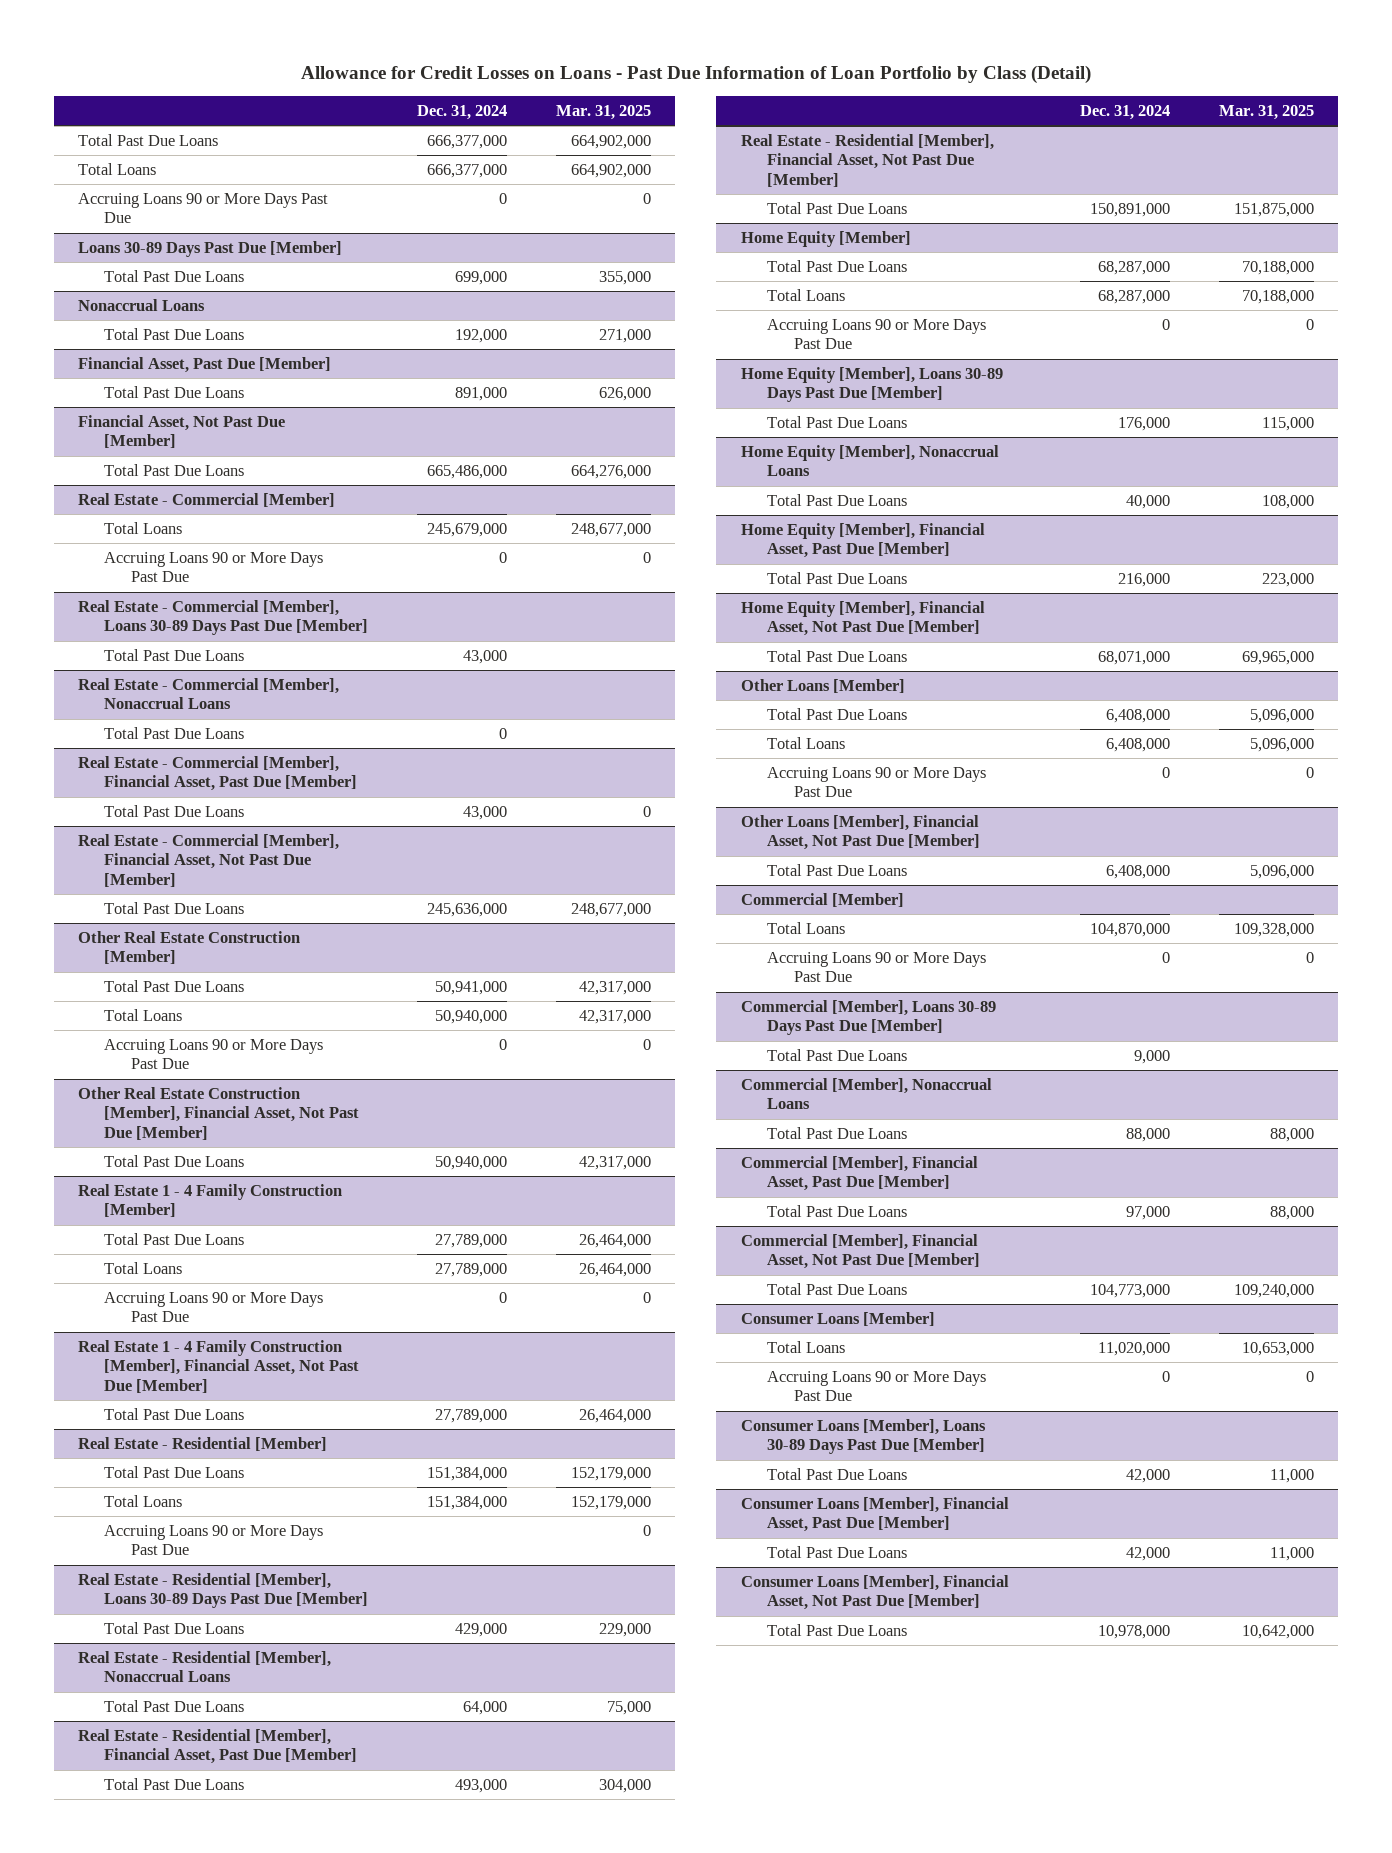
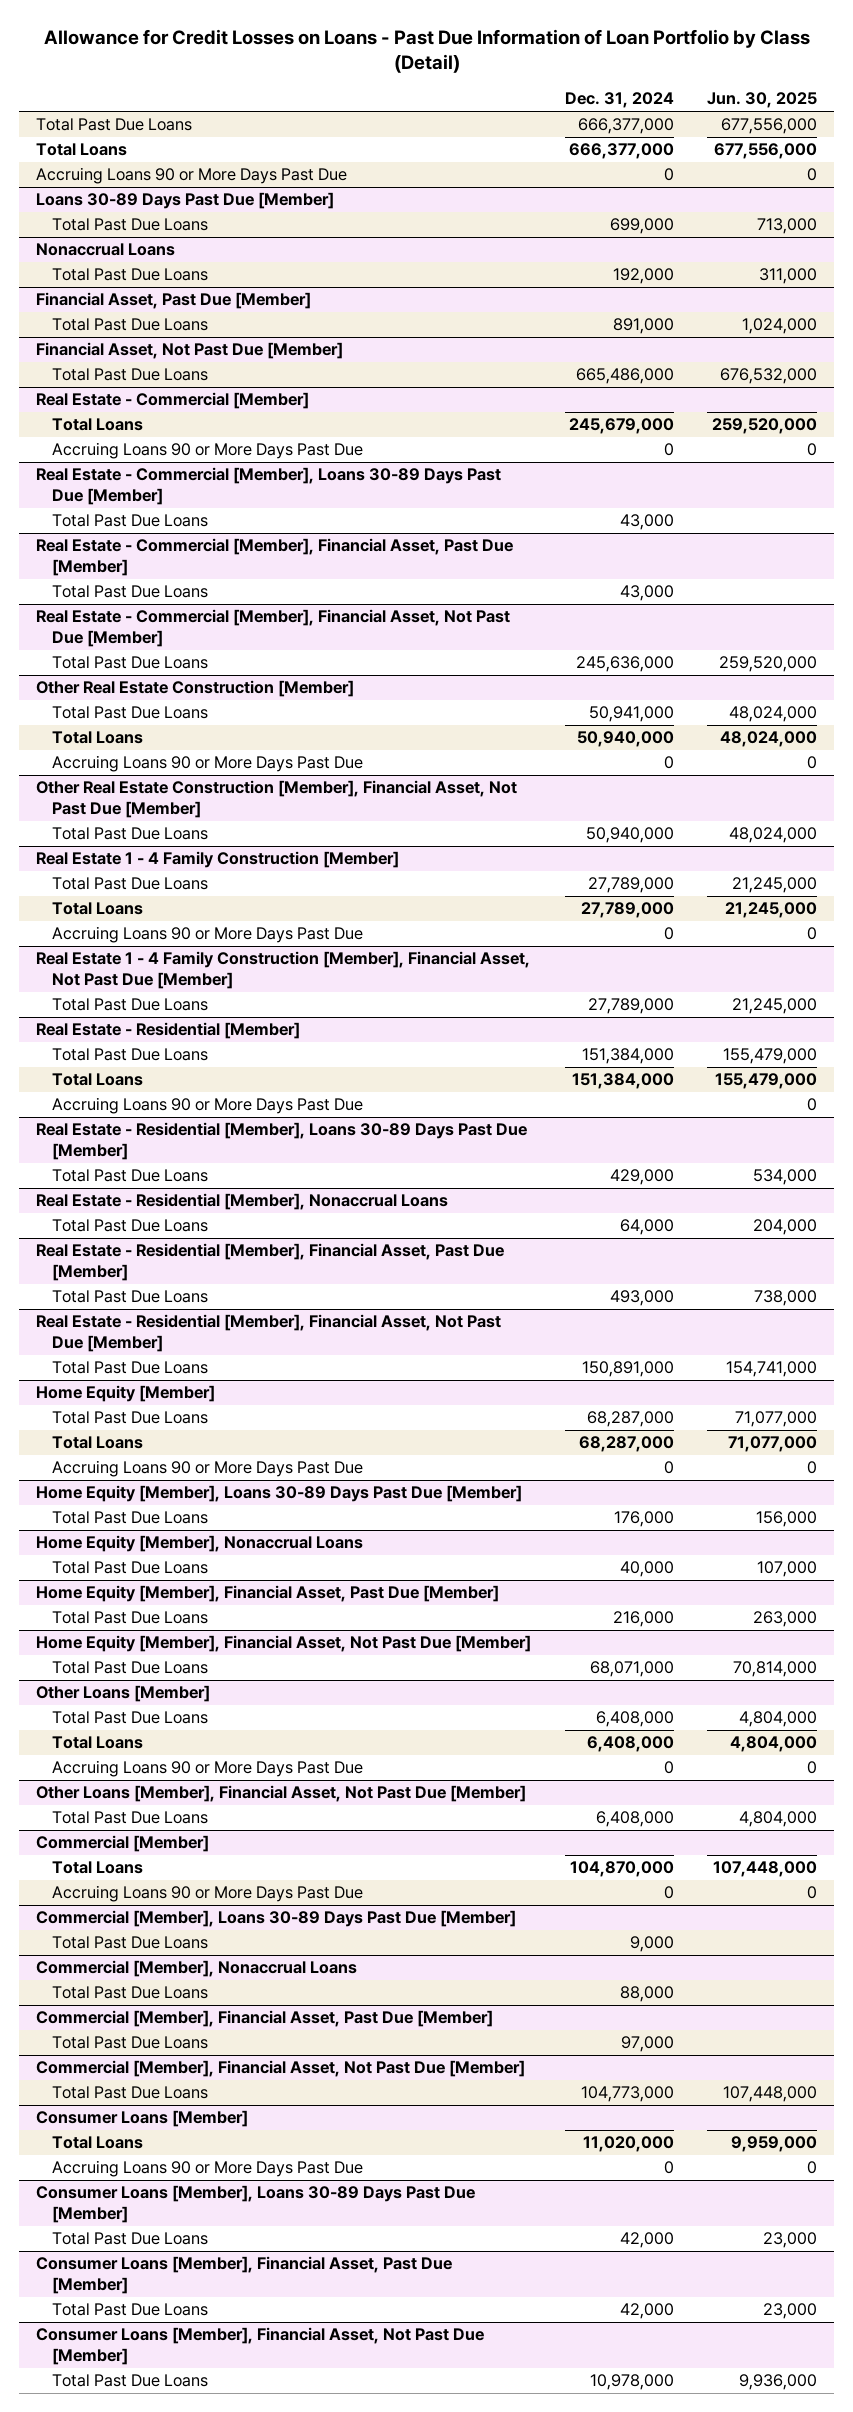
- | Dec. 31, 2024 | Mar. 31, 2025
+ | Dec. 31, 2024 | Jun. 30, 2025
- Real Estate - Commercial [Member], Nonaccrual Loans
- Total Past Due Loans | 0 |

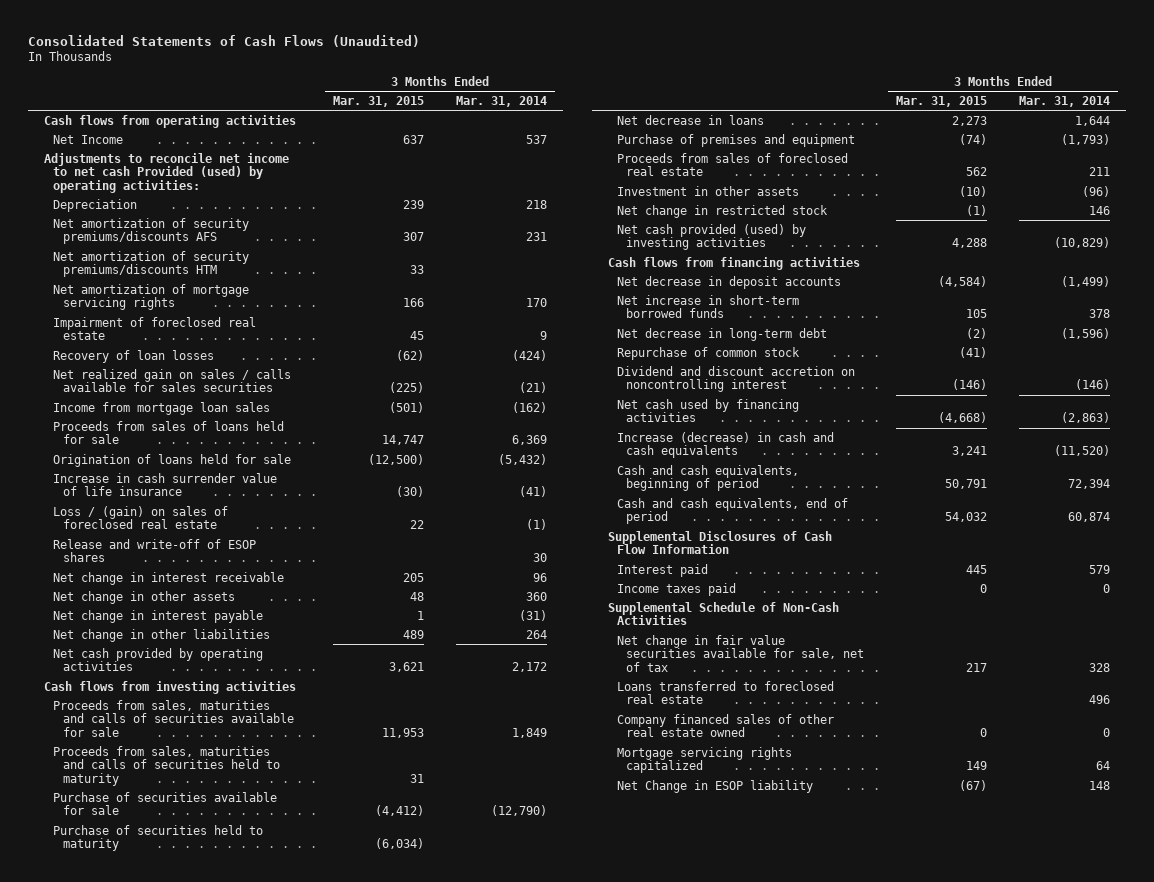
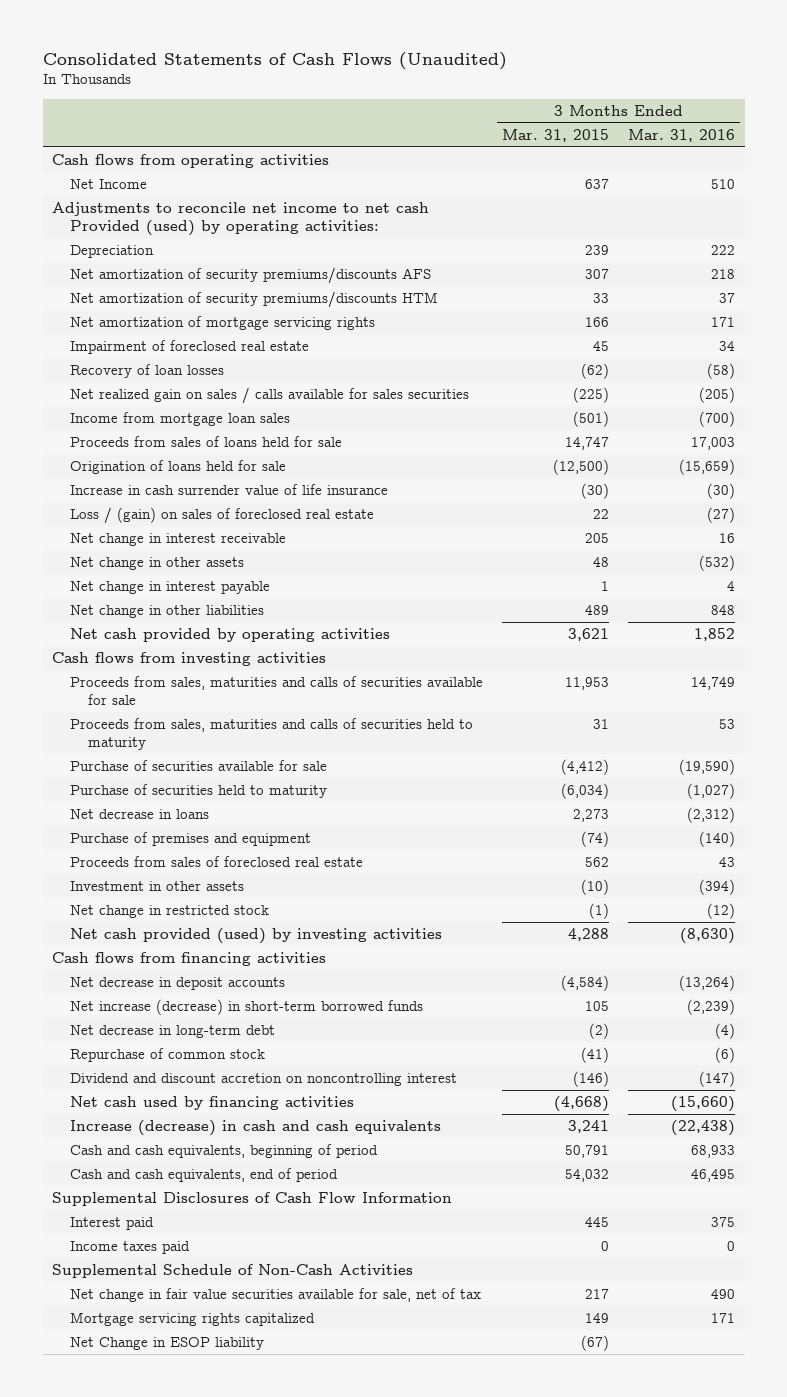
- | 3 Months Ended Mar. 31, 2015 | 3 Months Ended Mar. 31, 2014
+ | 3 Months Ended Mar. 31, 2015 | 3 Months Ended Mar. 31, 2016
- Release and write-off of ESOP shares | | 30
- Net increase in short-term borrowed funds | 105 | 378
+ Net increase (decrease) in short-term borrowed funds | 105 | (2,239)
- Loans transferred to foreclosed real estate | | 496
- Company financed sales of other real estate owned | 0 | 0

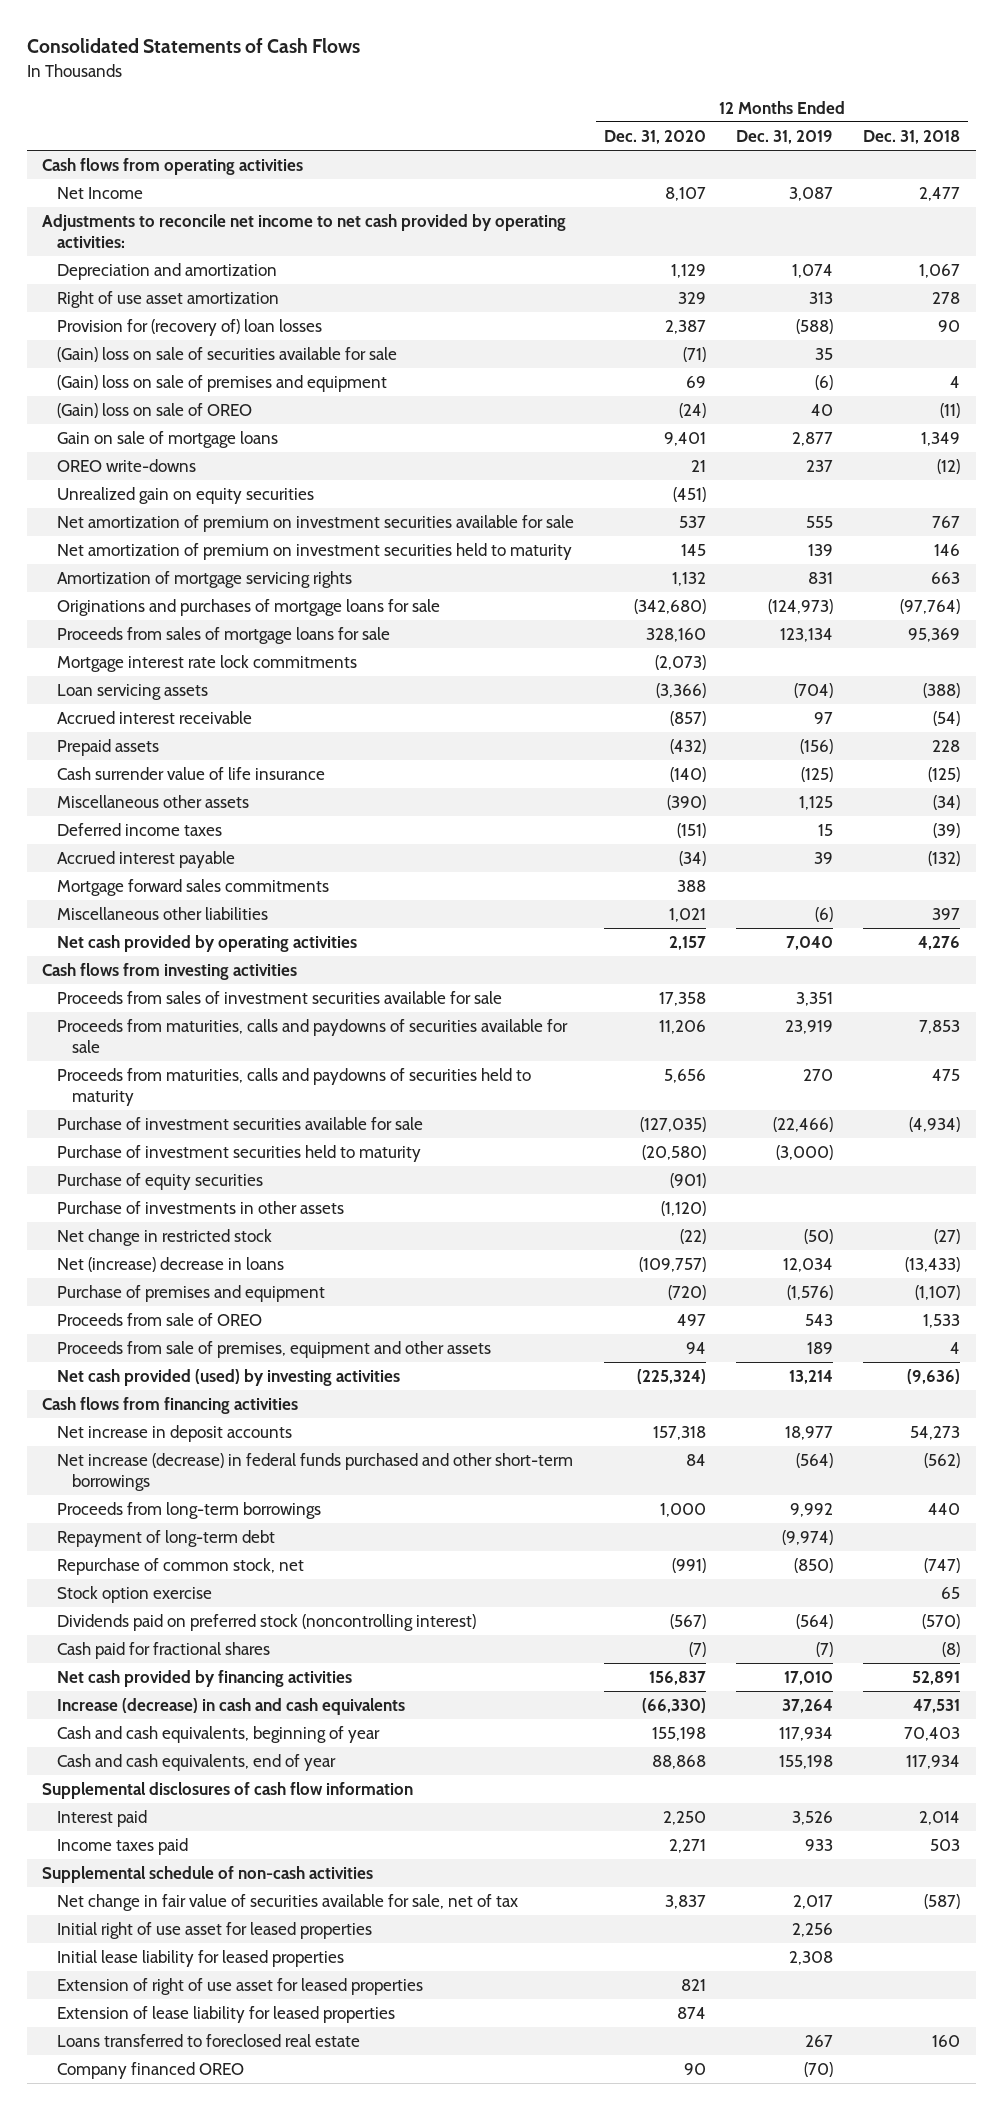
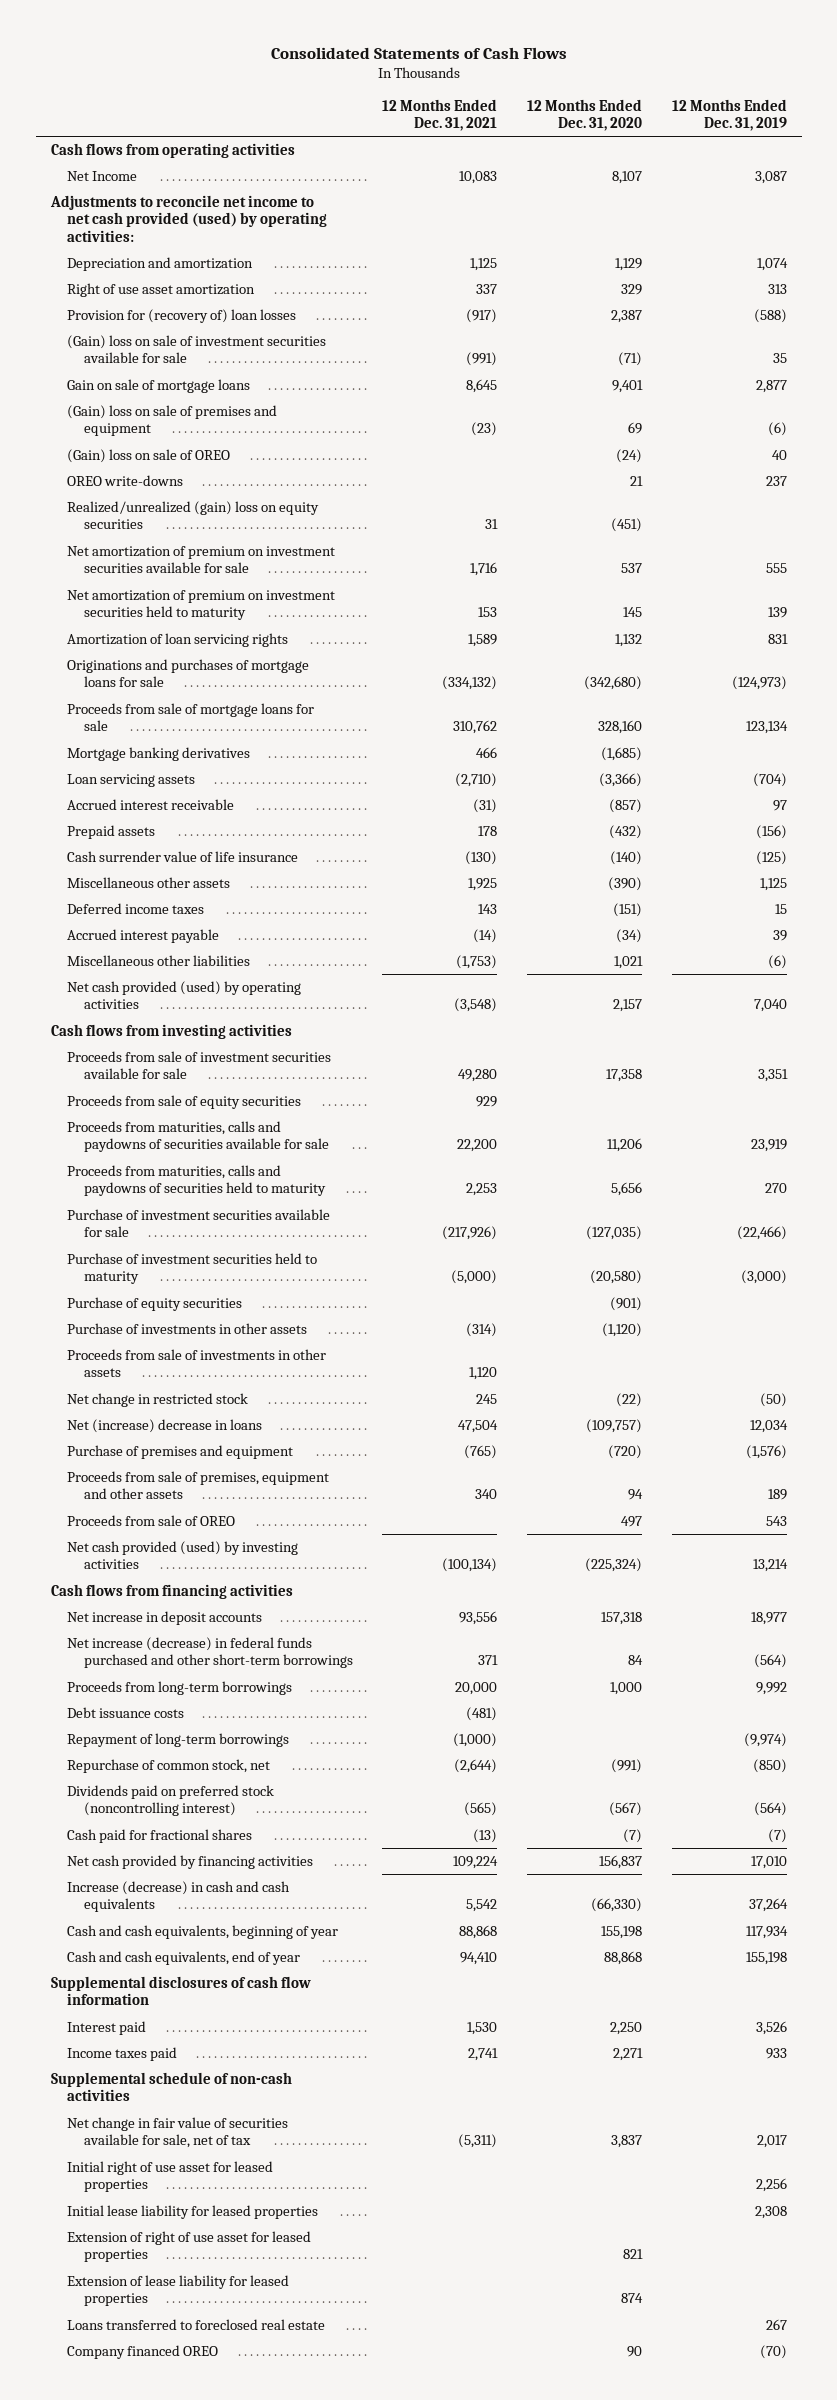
- | 12 Months Ended Dec. 31, 2020 | 12 Months Ended Dec. 31, 2019 | 12 Months Ended Dec. 31, 2018
+ | 12 Months Ended Dec. 31, 2021 | 12 Months Ended Dec. 31, 2020 | 12 Months Ended Dec. 31, 2019
- Adjustments to reconcile net income to net cash provided by operating activities:
+ Adjustments to reconcile net income to net cash provided (used) by operating activities:
- (Gain) loss on sale of securities available for sale | (71) | 35 |
+ (Gain) loss on sale of investment securities available for sale | (991) | (71) | 35
moved up: Gain on sale of mortgage loans | 8,645 | 9,401 | 2,877
- Unrealized gain on equity securities | (451) | |
+ Realized/unrealized (gain) loss on equity securities | 31 | (451) |
- Amortization of mortgage servicing rights | 1,132 | 831 | 663
+ Amortization of loan servicing rights | 1,589 | 1,132 | 831
- Proceeds from sales of mortgage loans for sale | 328,160 | 123,134 | 95,369
- Mortgage interest rate lock commitments | (2,073) | |
+ Proceeds from sale of mortgage loans for sale | 310,762 | 328,160 | 123,134
+ Mortgage banking derivatives | 466 | (1,685) |
- Mortgage forward sales commitments | 388 | |
- Net cash provided by operating activities | 2,157 | 7,040 | 4,276
+ Net cash provided (used) by operating activities | (3,548) | 2,157 | 7,040
- Proceeds from sales of investment securities available for sale | 17,358 | 3,351 |
+ Proceeds from sale of investment securities available for sale | 49,280 | 17,358 | 3,351
+ Proceeds from sale of equity securities | 929 | |
+ Proceeds from sale of investments in other assets | 1,120 | |
moved down: Proceeds from sale of OREO | | 497 | 543
- Repayment of long-term debt | | (9,974) |
+ Debt issuance costs | (481) | |
+ Repayment of long-term borrowings | (1,000) | | (9,974)
- Stock option exercise | | | 65

